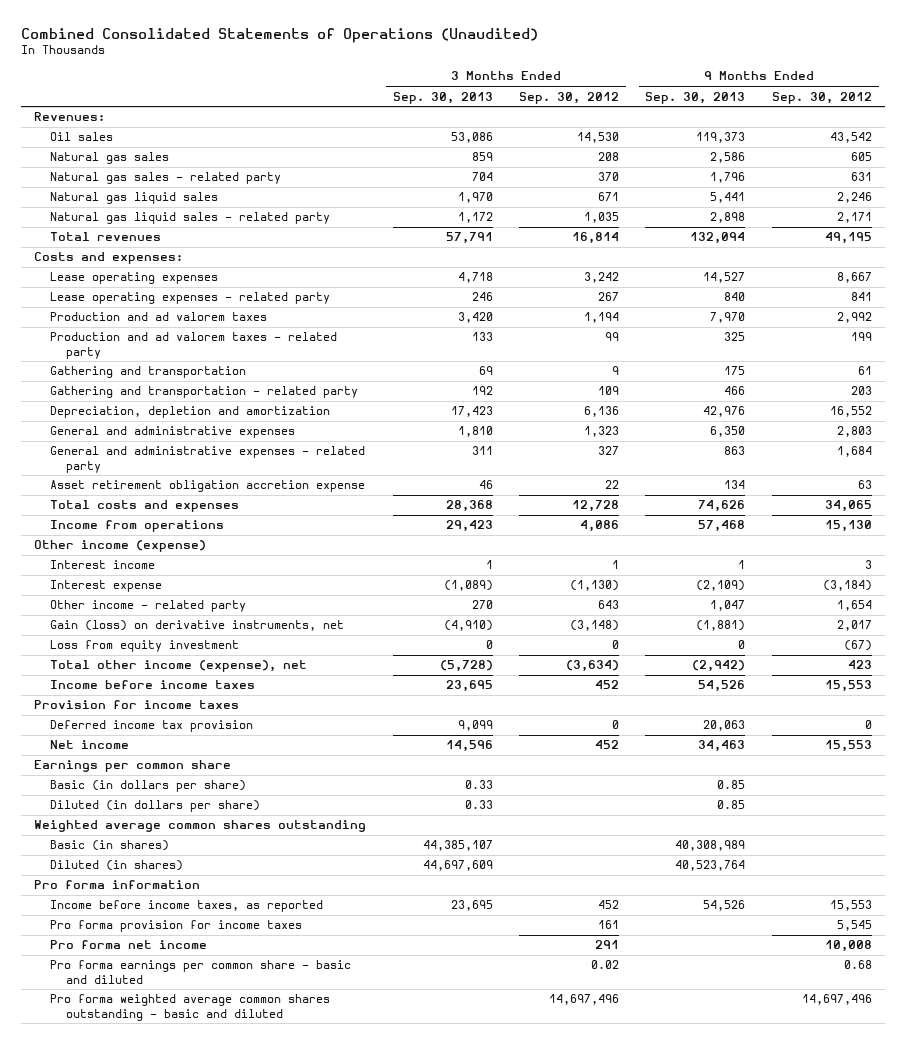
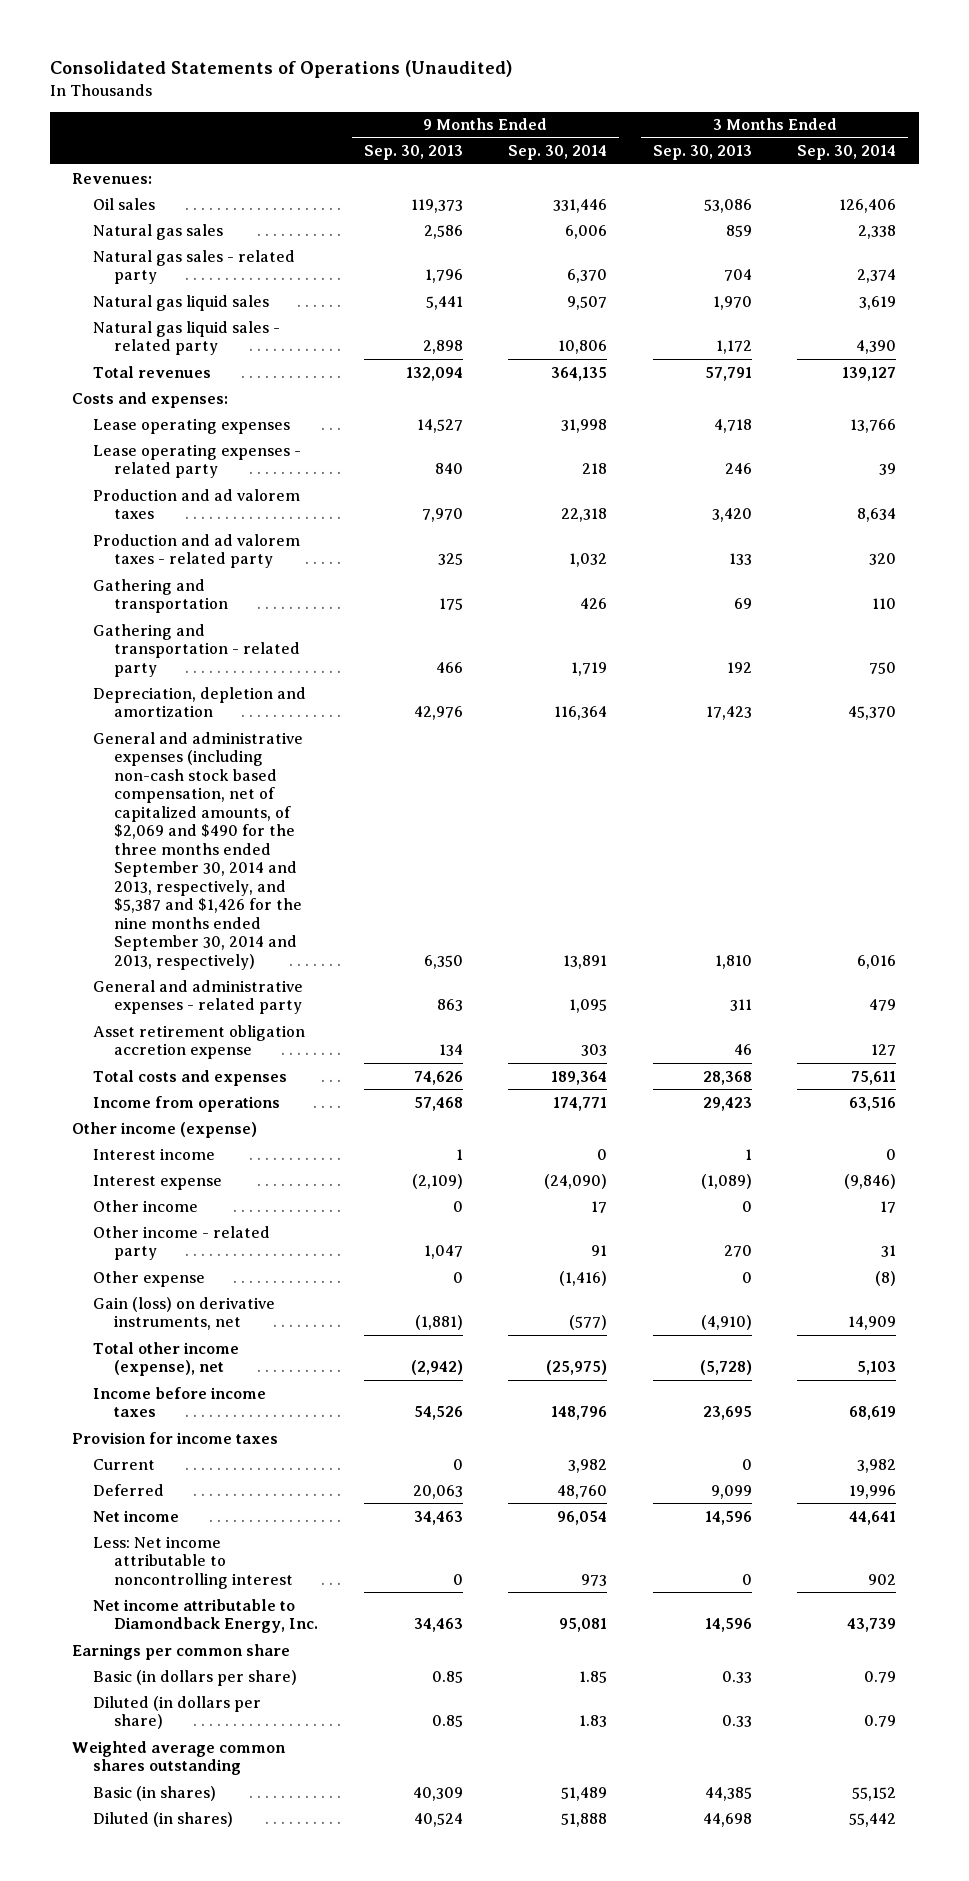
- Combined Consolidated Statements of Operations (Unaudited)
+ Consolidated Statements of Operations (Unaudited)
- | 3 Months Ended Sep. 30, 2013 | 3 Months Ended Sep. 30, 2012 | 9 Months Ended Sep. 30, 2013 | 9 Months Ended Sep. 30, 2012
+ | 9 Months Ended Sep. 30, 2013 | 9 Months Ended Sep. 30, 2014 | 3 Months Ended Sep. 30, 2013 | 3 Months Ended Sep. 30, 2014
- General and administrative expenses | 1,810 | 1,323 | 6,350 | 2,803
+ General and administrative expenses (including non-cash stock based compensation, net of capitalized amounts, of $2,069 and $490 for the three months ended September 30, 2014 and 2013, respectively, and $5,387 and $1,426 for the nine months ended September 30, 2014 and 2013, respectively) | 6,350 | 13,891 | 1,810 | 6,016
+ Other income | 0 | 17 | 0 | 17
+ Other expense | 0 | (1,416) | 0 | (8)
- Loss from equity investment | 0 | 0 | 0 | (67)
- Deferred income tax provision | 9,099 | 0 | 20,063 | 0
+ Current | 0 | 3,982 | 0 | 3,982
+ Deferred | 20,063 | 48,760 | 9,099 | 19,996
+ Less: Net income attributable to noncontrolling interest | 0 | 973 | 0 | 902
+ Net income attributable to Diamondback Energy, Inc. | 34,463 | 95,081 | 14,596 | 43,739
- Basic (in shares) | 44,385,107 | | 40,308,989 |
- Diluted (in shares) | 44,697,609 | | 40,523,764 |
- Pro forma information
- Income before income taxes, as reported | 23,695 | 452 | 54,526 | 15,553
- Pro forma provision for income taxes | | 161 | | 5,545
- Pro forma net income | | 291 | | 10,008
- Pro forma earnings per common share - basic and diluted | | 0.02 | | 0.68
- Pro forma weighted average common shares outstanding - basic and diluted | | 14,697,496 | | 14,697,496
+ Basic (in shares) | 40,309 | 51,489 | 44,385 | 55,152
+ Diluted (in shares) | 40,524 | 51,888 | 44,698 | 55,442

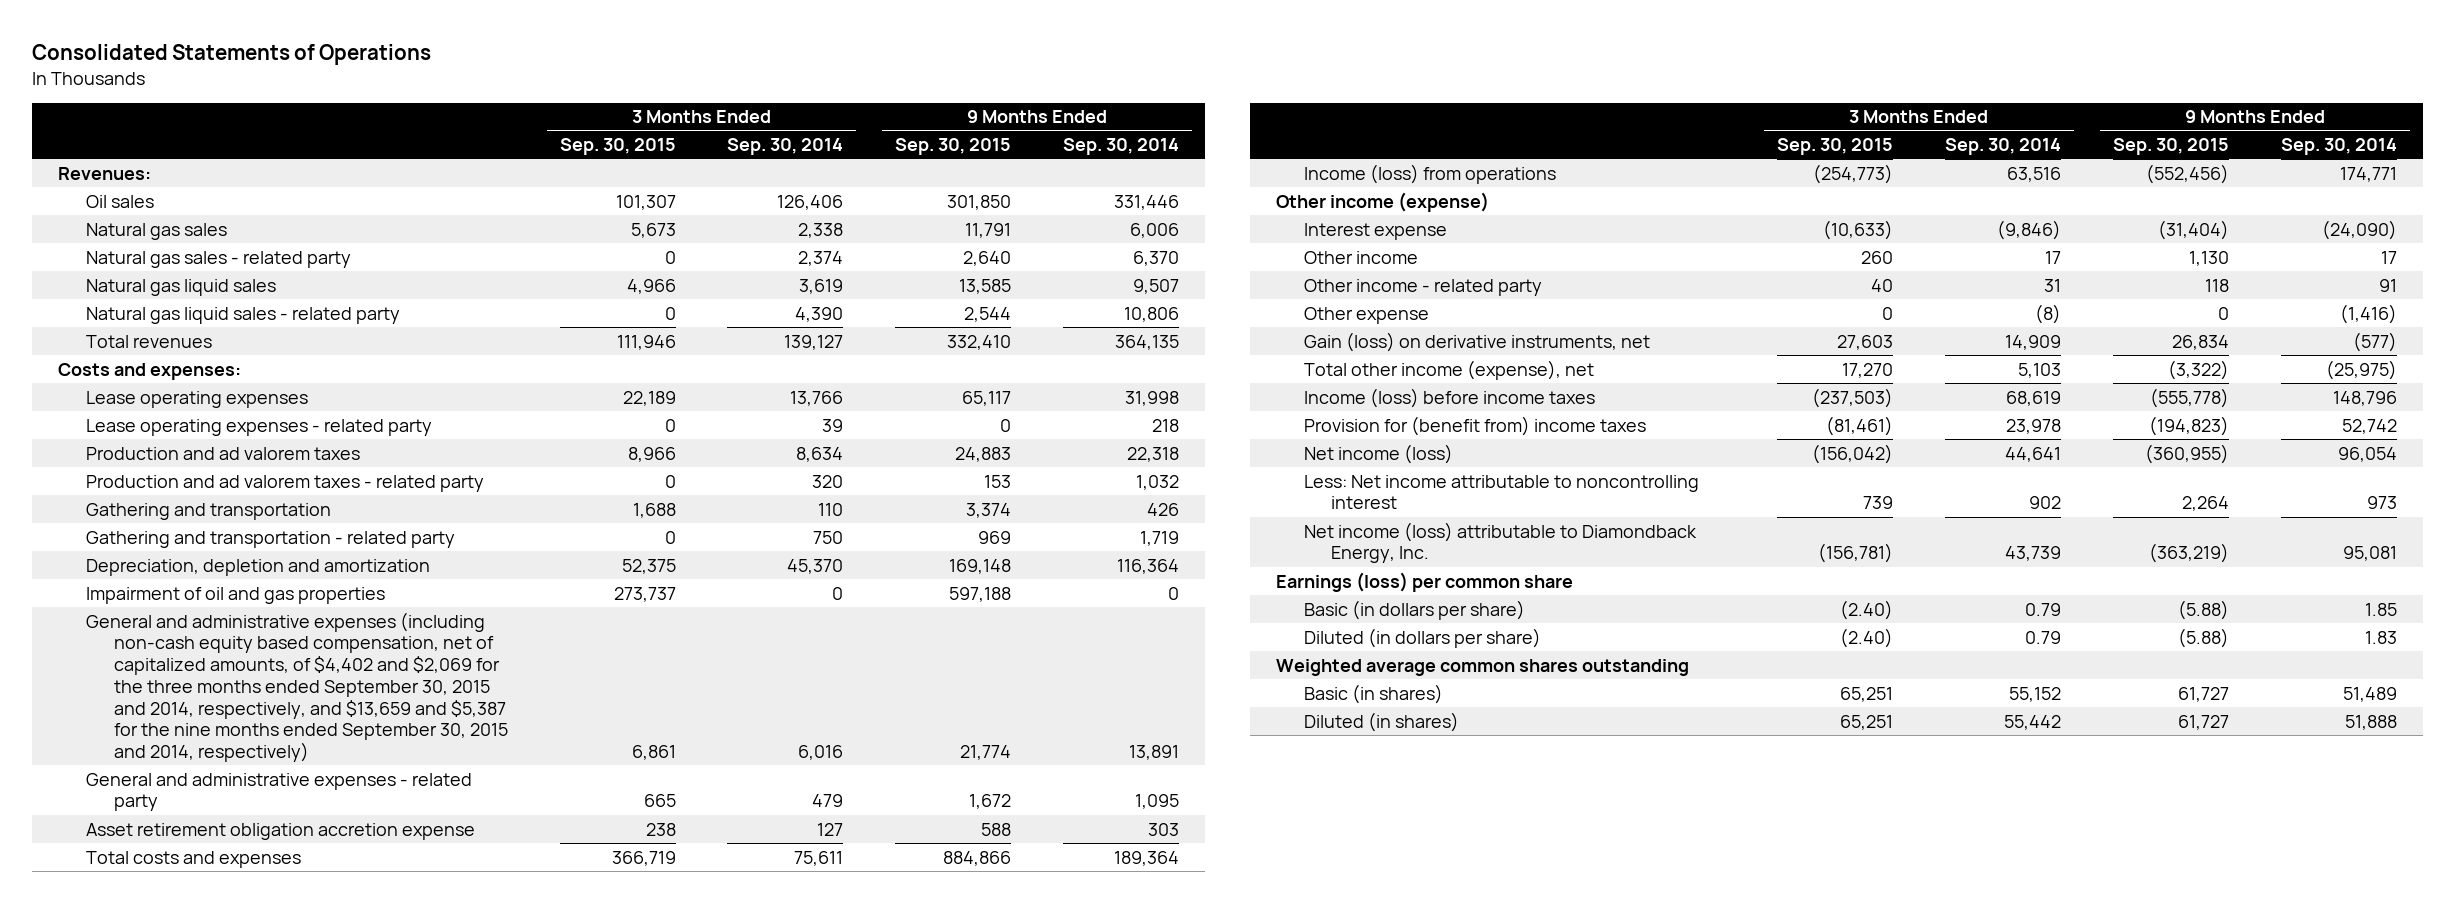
- Consolidated Statements of Operations (Unaudited)
+ Consolidated Statements of Operations
- | 9 Months Ended Sep. 30, 2013 | 9 Months Ended Sep. 30, 2014 | 3 Months Ended Sep. 30, 2013 | 3 Months Ended Sep. 30, 2014
+ | 3 Months Ended Sep. 30, 2015 | 3 Months Ended Sep. 30, 2014 | 9 Months Ended Sep. 30, 2015 | 9 Months Ended Sep. 30, 2014
- General and administrative expenses (including non-cash stock based compensation, net of capitalized amounts, of $2,069 and $490 for the three months ended September 30, 2014 and 2013, respectively, and $5,387 and $1,426 for the nine months ended September 30, 2014 and 2013, respectively) | 6,350 | 13,891 | 1,810 | 6,016
+ Impairment of oil and gas properties | 273,737 | 0 | 597,188 | 0
+ General and administrative expenses (including non-cash equity based compensation, net of capitalized amounts, of $4,402 and $2,069 for the three months ended September 30, 2015 and 2014, respectively, and $13,659 and $5,387 for the nine months ended September 30, 2015 and 2014, respectively) | 6,861 | 6,016 | 21,774 | 13,891
- Income from operations | 57,468 | 174,771 | 29,423 | 63,516
+ Income (loss) from operations | (254,773) | 63,516 | (552,456) | 174,771
- Interest income | 1 | 0 | 1 | 0
- Income before income taxes | 54,526 | 148,796 | 23,695 | 68,619
- Provision for income taxes
- Current | 0 | 3,982 | 0 | 3,982
- Deferred | 20,063 | 48,760 | 9,099 | 19,996
- Net income | 34,463 | 96,054 | 14,596 | 44,641
+ Income (loss) before income taxes | (237,503) | 68,619 | (555,778) | 148,796
+ Provision for (benefit from) income taxes | (81,461) | 23,978 | (194,823) | 52,742
+ Net income (loss) | (156,042) | 44,641 | (360,955) | 96,054
- Net income attributable to Diamondback Energy, Inc. | 34,463 | 95,081 | 14,596 | 43,739
- Earnings per common share
+ Net income (loss) attributable to Diamondback Energy, Inc. | (156,781) | 43,739 | (363,219) | 95,081
+ Earnings (loss) per common share

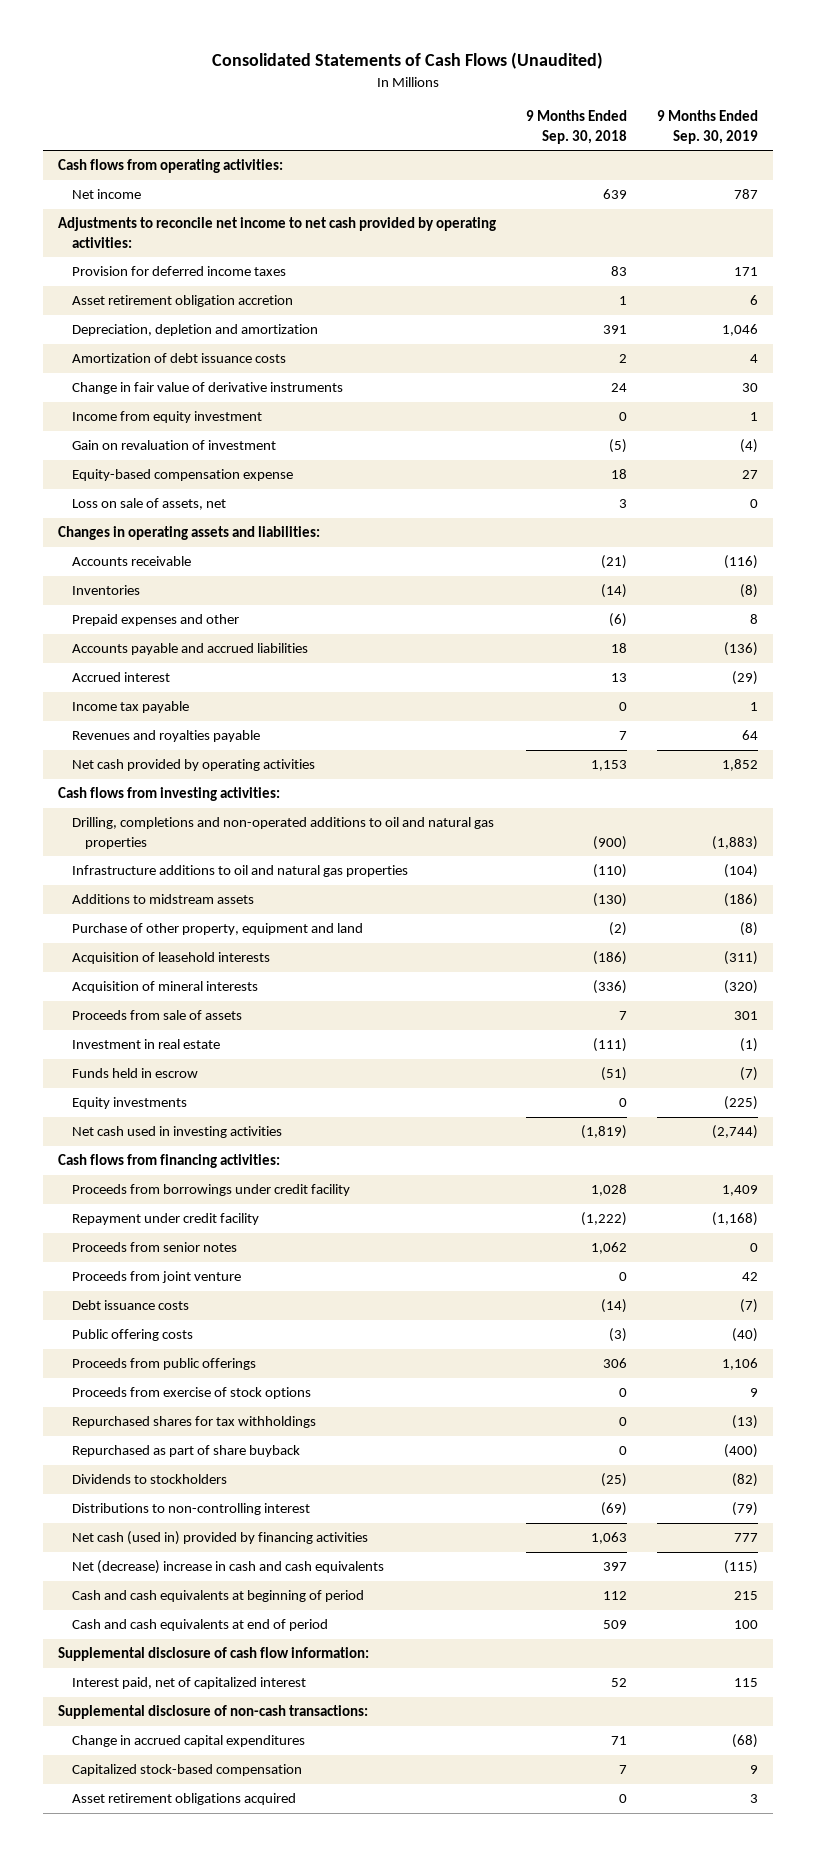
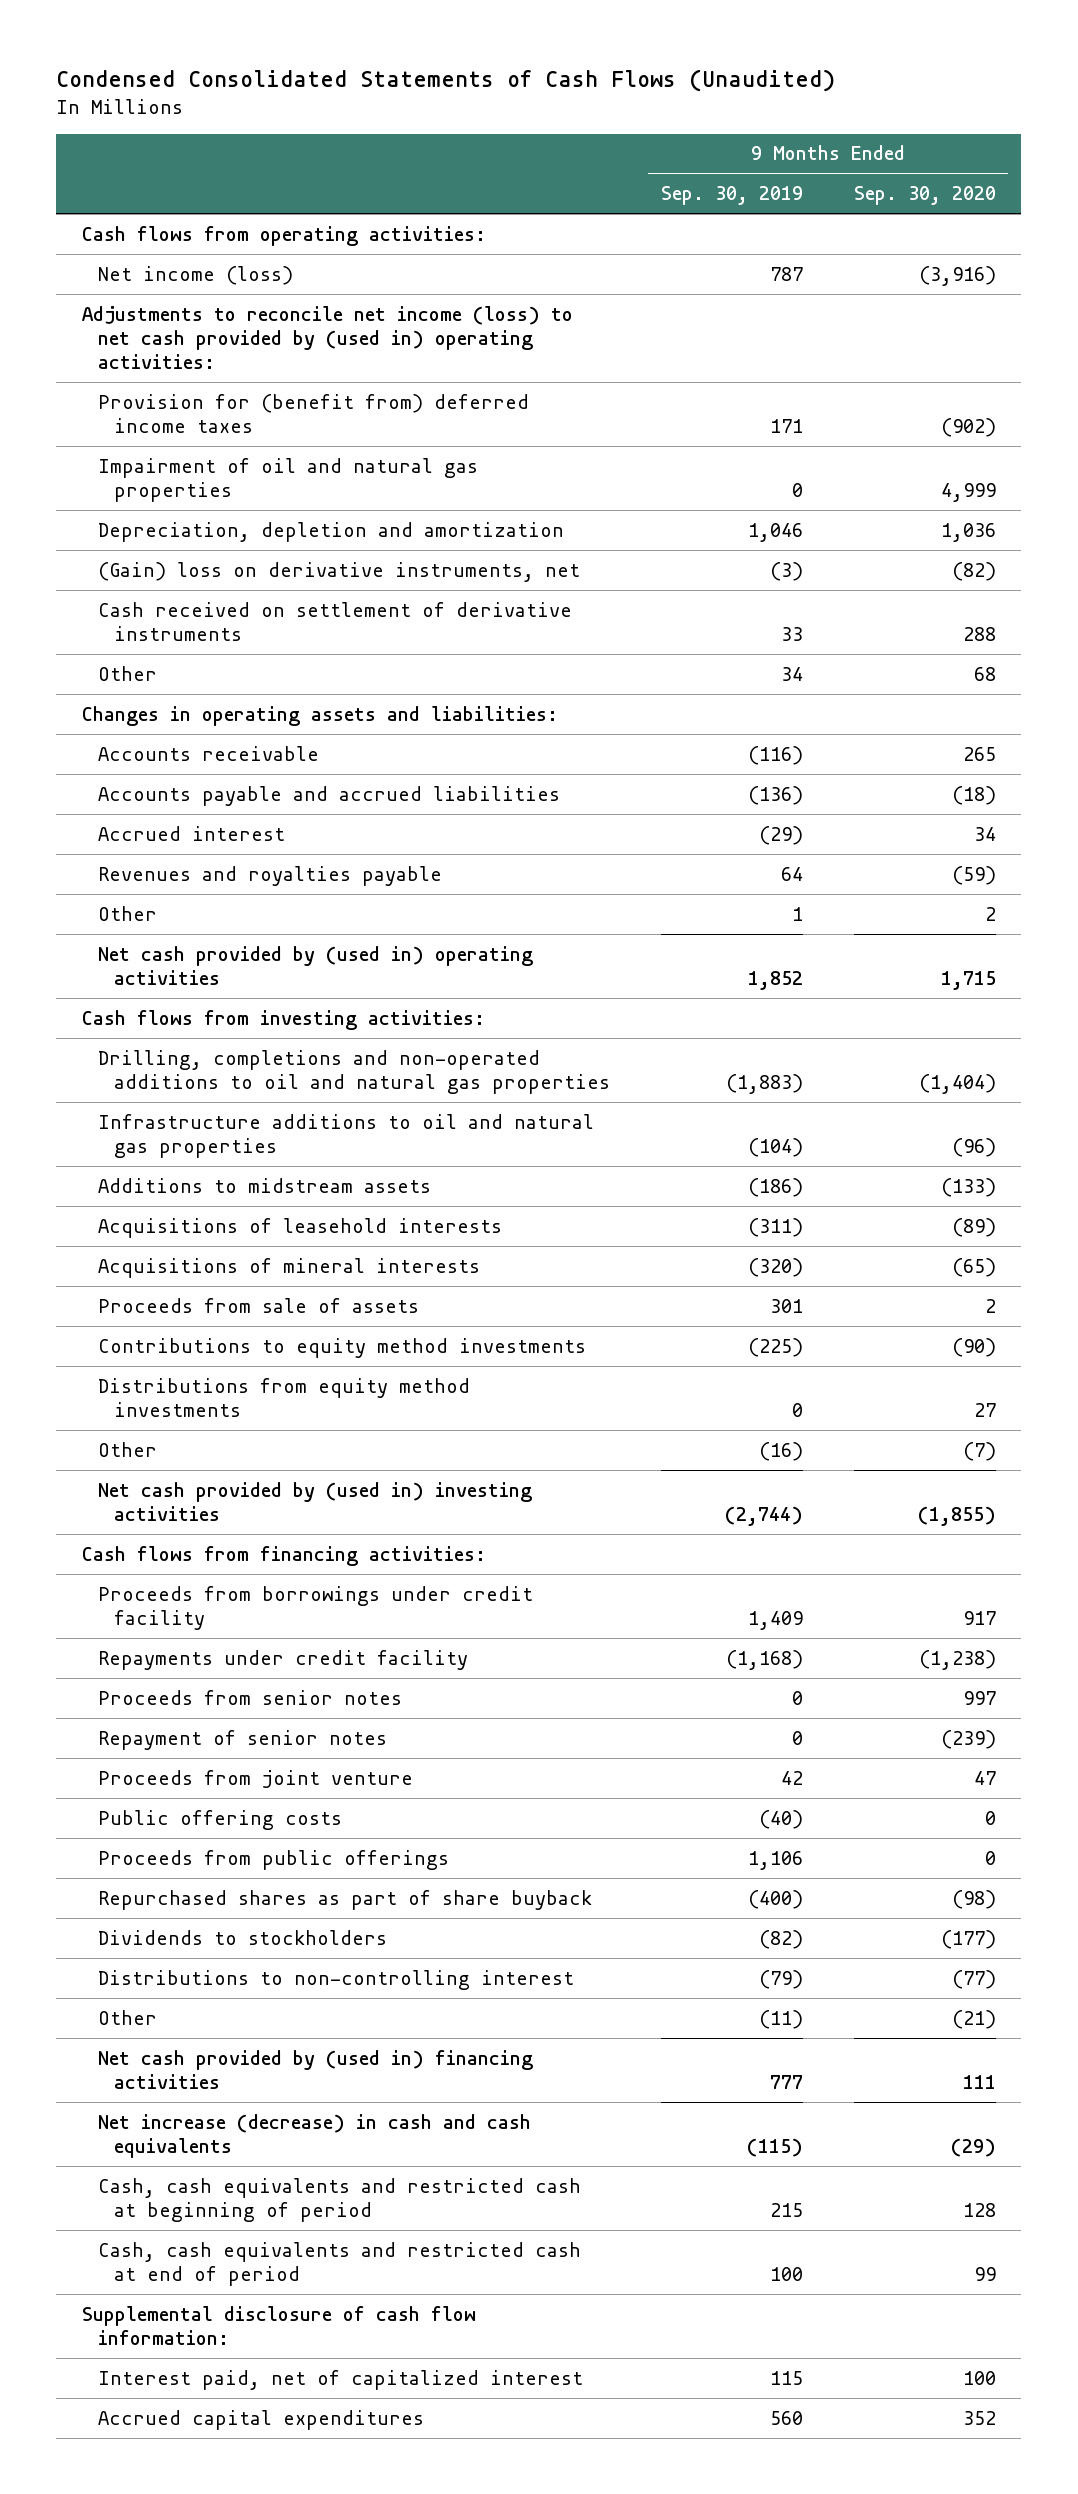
- Consolidated Statements of Cash Flows (Unaudited)
+ Condensed Consolidated Statements of Cash Flows (Unaudited)
- | 9 Months Ended Sep. 30, 2018 | 9 Months Ended Sep. 30, 2019
+ | 9 Months Ended Sep. 30, 2019 | 9 Months Ended Sep. 30, 2020
- Net income | 639 | 787
- Adjustments to reconcile net income to net cash provided by operating activities:
- Provision for deferred income taxes | 83 | 171
- Asset retirement obligation accretion | 1 | 6
+ Net income (loss) | 787 | (3,916)
+ Adjustments to reconcile net income (loss) to net cash provided by (used in) operating activities:
+ Provision for (benefit from) deferred income taxes | 171 | (902)
+ Impairment of oil and natural gas properties | 0 | 4,999
- Amortization of debt issuance costs | 2 | 4
- Change in fair value of derivative instruments | 24 | 30
- Income from equity investment | 0 | 1
- Gain on revaluation of investment | (5) | (4)
- Equity-based compensation expense | 18 | 27
- Loss on sale of assets, net | 3 | 0
+ (Gain) loss on derivative instruments, net | (3) | (82)
+ Cash received on settlement of derivative instruments | 33 | 288
+ Other | 34 | 68
- Inventories | (14) | (8)
- Prepaid expenses and other | (6) | 8
- Income tax payable | 0 | 1
- Net cash provided by operating activities | 1,153 | 1,852
+ Other | 1 | 2
+ Net cash provided by (used in) operating activities | 1,852 | 1,715
- Purchase of other property, equipment and land | (2) | (8)
- Acquisition of leasehold interests | (186) | (311)
- Acquisition of mineral interests | (336) | (320)
+ Acquisitions of leasehold interests | (311) | (89)
+ Acquisitions of mineral interests | (320) | (65)
- Investment in real estate | (111) | (1)
- Funds held in escrow | (51) | (7)
- Equity investments | 0 | (225)
- Net cash used in investing activities | (1,819) | (2,744)
+ Contributions to equity method investments | (225) | (90)
+ Distributions from equity method investments | 0 | 27
+ Other | (16) | (7)
+ Net cash provided by (used in) investing activities | (2,744) | (1,855)
- Repayment under credit facility | (1,222) | (1,168)
+ Repayments under credit facility | (1,168) | (1,238)
+ Repayment of senior notes | 0 | (239)
- Debt issuance costs | (14) | (7)
- Proceeds from exercise of stock options | 0 | 9
- Repurchased shares for tax withholdings | 0 | (13)
- Repurchased as part of share buyback | 0 | (400)
+ Repurchased shares as part of share buyback | (400) | (98)
- Net cash (used in) provided by financing activities | 1,063 | 777
- Net (decrease) increase in cash and cash equivalents | 397 | (115)
- Cash and cash equivalents at beginning of period | 112 | 215
- Cash and cash equivalents at end of period | 509 | 100
+ Other | (11) | (21)
+ Net cash provided by (used in) financing activities | 777 | 111
+ Net increase (decrease) in cash and cash equivalents | (115) | (29)
+ Cash, cash equivalents and restricted cash at beginning of period | 215 | 128
+ Cash, cash equivalents and restricted cash at end of period | 100 | 99
- Supplemental disclosure of non-cash transactions:
- Change in accrued capital expenditures | 71 | (68)
- Capitalized stock-based compensation | 7 | 9
- Asset retirement obligations acquired | 0 | 3
+ Accrued capital expenditures | 560 | 352

